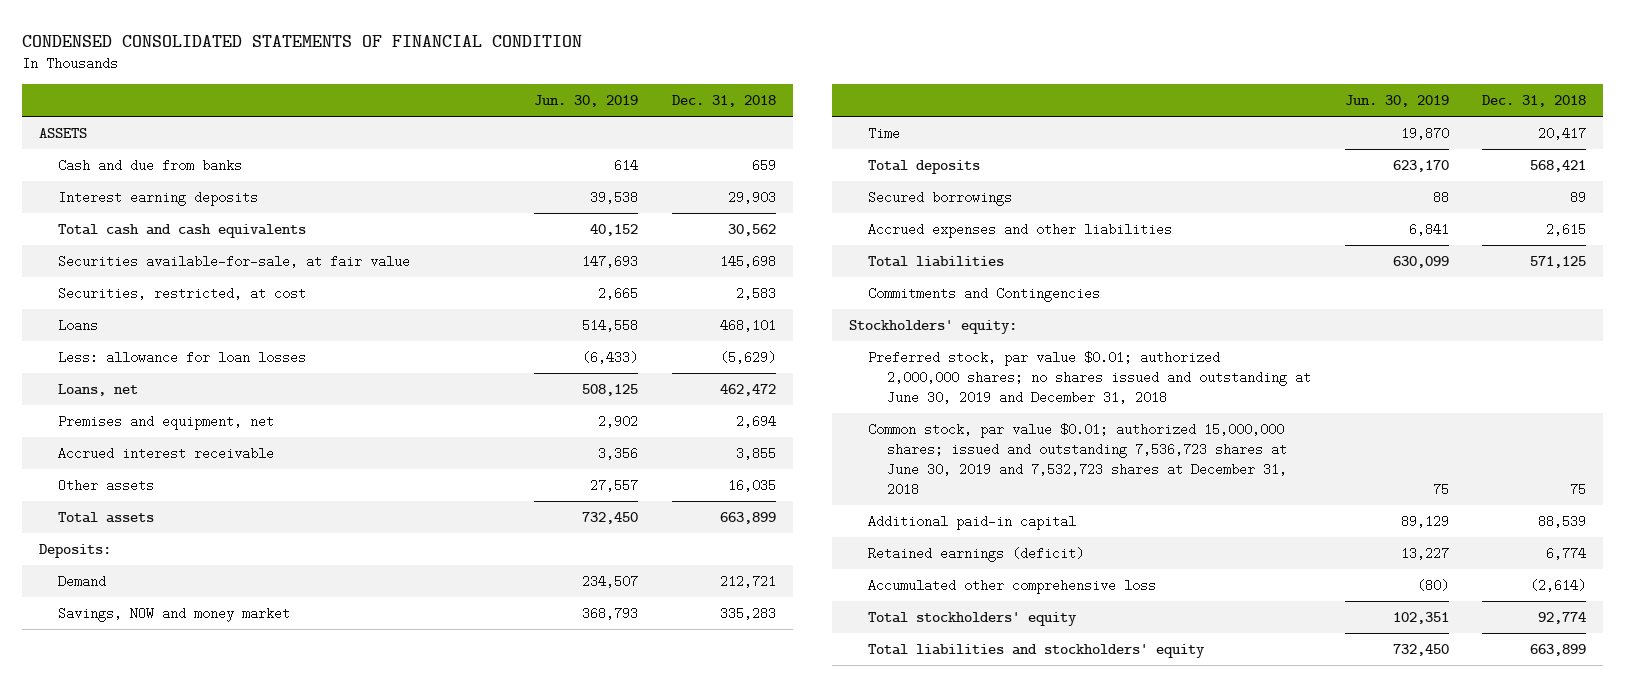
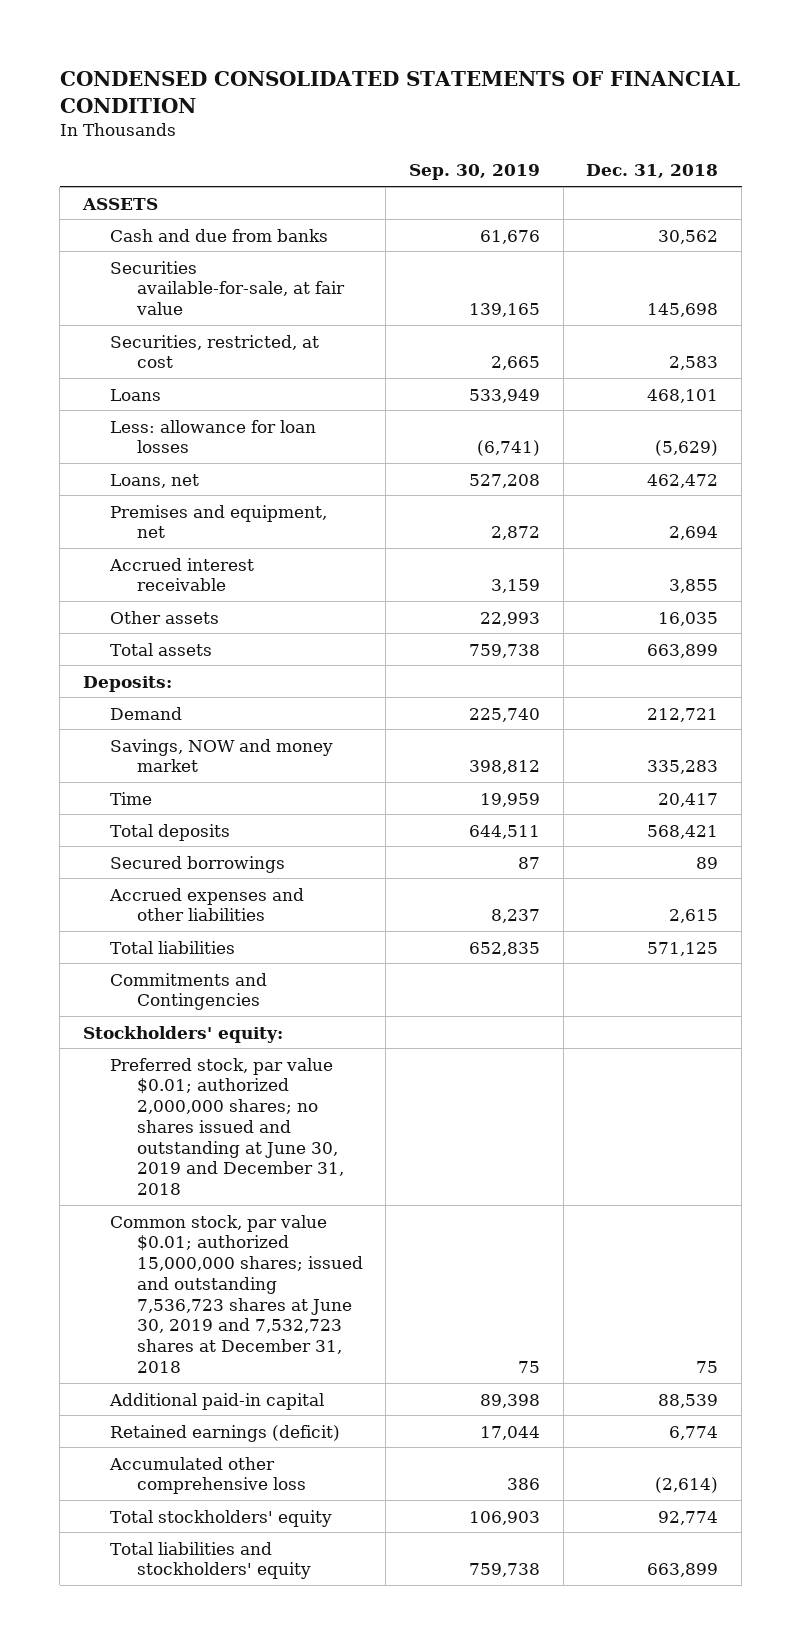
- | Jun. 30, 2019 | Dec. 31, 2018
+ | Sep. 30, 2019 | Dec. 31, 2018
- Cash and due from banks | 614 | 659
- Interest earning deposits | 39,538 | 29,903
- Total cash and cash equivalents | 40,152 | 30,562
+ Cash and due from banks | 61,676 | 30,562

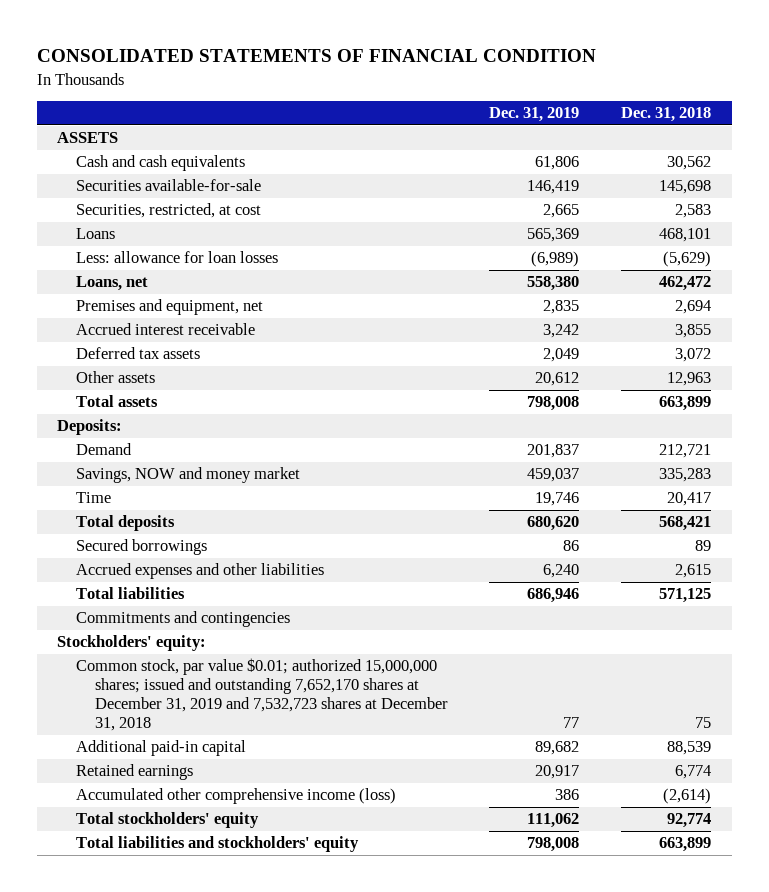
- CONDENSED CONSOLIDATED STATEMENTS OF FINANCIAL CONDITION
+ CONSOLIDATED STATEMENTS OF FINANCIAL CONDITION
- | Sep. 30, 2019 | Dec. 31, 2018
+ | Dec. 31, 2019 | Dec. 31, 2018
- Cash and due from banks | 61,676 | 30,562
- Securities available-for-sale, at fair value | 139,165 | 145,698
+ Cash and cash equivalents | 61,806 | 30,562
+ Securities available-for-sale | 146,419 | 145,698
- Other assets | 22,993 | 16,035
+ Deferred tax assets | 2,049 | 3,072
+ Other assets | 20,612 | 12,963
- Commitments and Contingencies
+ Commitments and contingencies
- Preferred stock, par value $0.01; authorized 2,000,000 shares; no shares issued and outstanding at June 30, 2019 and December 31, 2018
- Common stock, par value $0.01; authorized 15,000,000 shares; issued and outstanding 7,536,723 shares at June 30, 2019 and 7,532,723 shares at December 31, 2018 | 75 | 75
+ Common stock, par value $0.01; authorized 15,000,000 shares; issued and outstanding 7,652,170 shares at December 31, 2019 and 7,532,723 shares at December 31, 2018 | 77 | 75
- Retained earnings (deficit) | 17,044 | 6,774
- Accumulated other comprehensive loss | 386 | (2,614)
+ Retained earnings | 20,917 | 6,774
+ Accumulated other comprehensive income (loss) | 386 | (2,614)

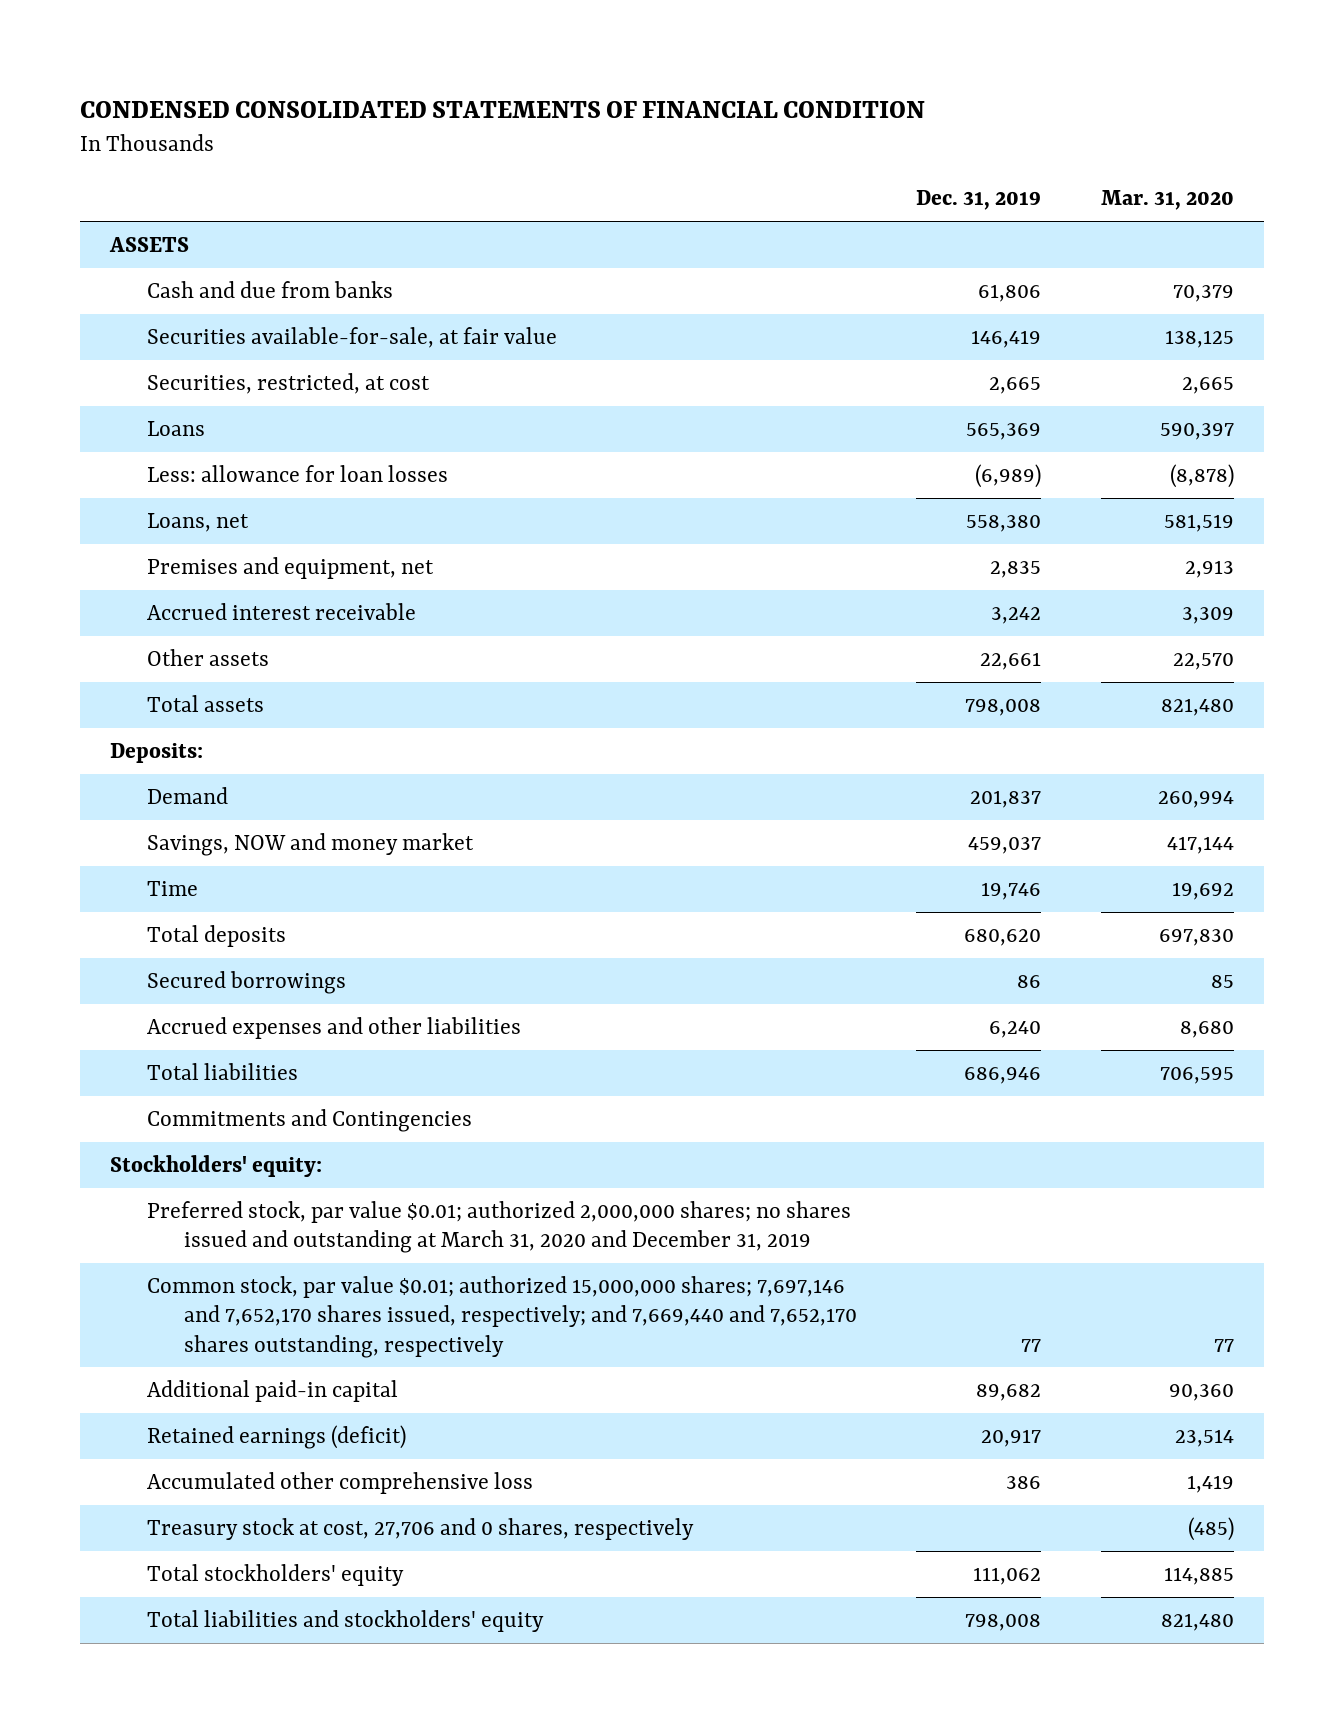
- CONSOLIDATED STATEMENTS OF FINANCIAL CONDITION
+ CONDENSED CONSOLIDATED STATEMENTS OF FINANCIAL CONDITION
- | Dec. 31, 2019 | Dec. 31, 2018
+ | Dec. 31, 2019 | Mar. 31, 2020
- Cash and cash equivalents | 61,806 | 30,562
- Securities available-for-sale | 146,419 | 145,698
+ Cash and due from banks | 61,806 | 70,379
+ Securities available-for-sale, at fair value | 146,419 | 138,125
- Deferred tax assets | 2,049 | 3,072
- Other assets | 20,612 | 12,963
+ Other assets | 22,661 | 22,570
- Commitments and contingencies
+ Commitments and Contingencies
- Common stock, par value $0.01; authorized 15,000,000 shares; issued and outstanding 7,652,170 shares at December 31, 2019 and 7,532,723 shares at December 31, 2018 | 77 | 75
+ Preferred stock, par value $0.01; authorized 2,000,000 shares; no shares issued and outstanding at March 31, 2020 and December 31, 2019
+ Common stock, par value $0.01; authorized 15,000,000 shares; 7,697,146 and 7,652,170 shares issued, respectively; and 7,669,440 and 7,652,170 shares outstanding, respectively | 77 | 77
- Retained earnings | 20,917 | 6,774
- Accumulated other comprehensive income (loss) | 386 | (2,614)
+ Retained earnings (deficit) | 20,917 | 23,514
+ Accumulated other comprehensive loss | 386 | 1,419
+ Treasury stock at cost, 27,706 and 0 shares, respectively | | (485)

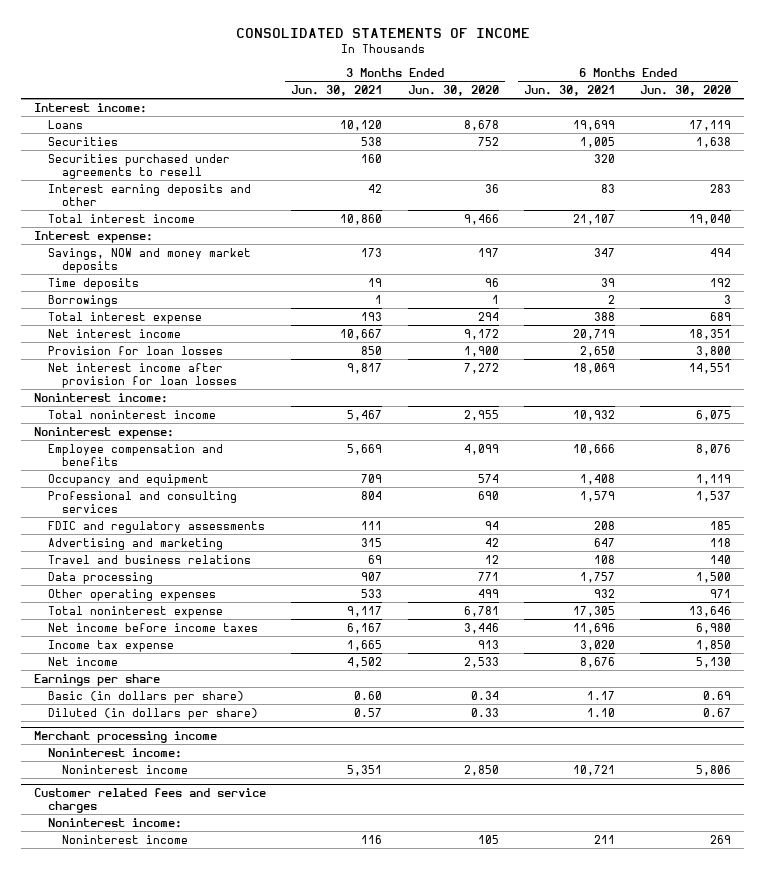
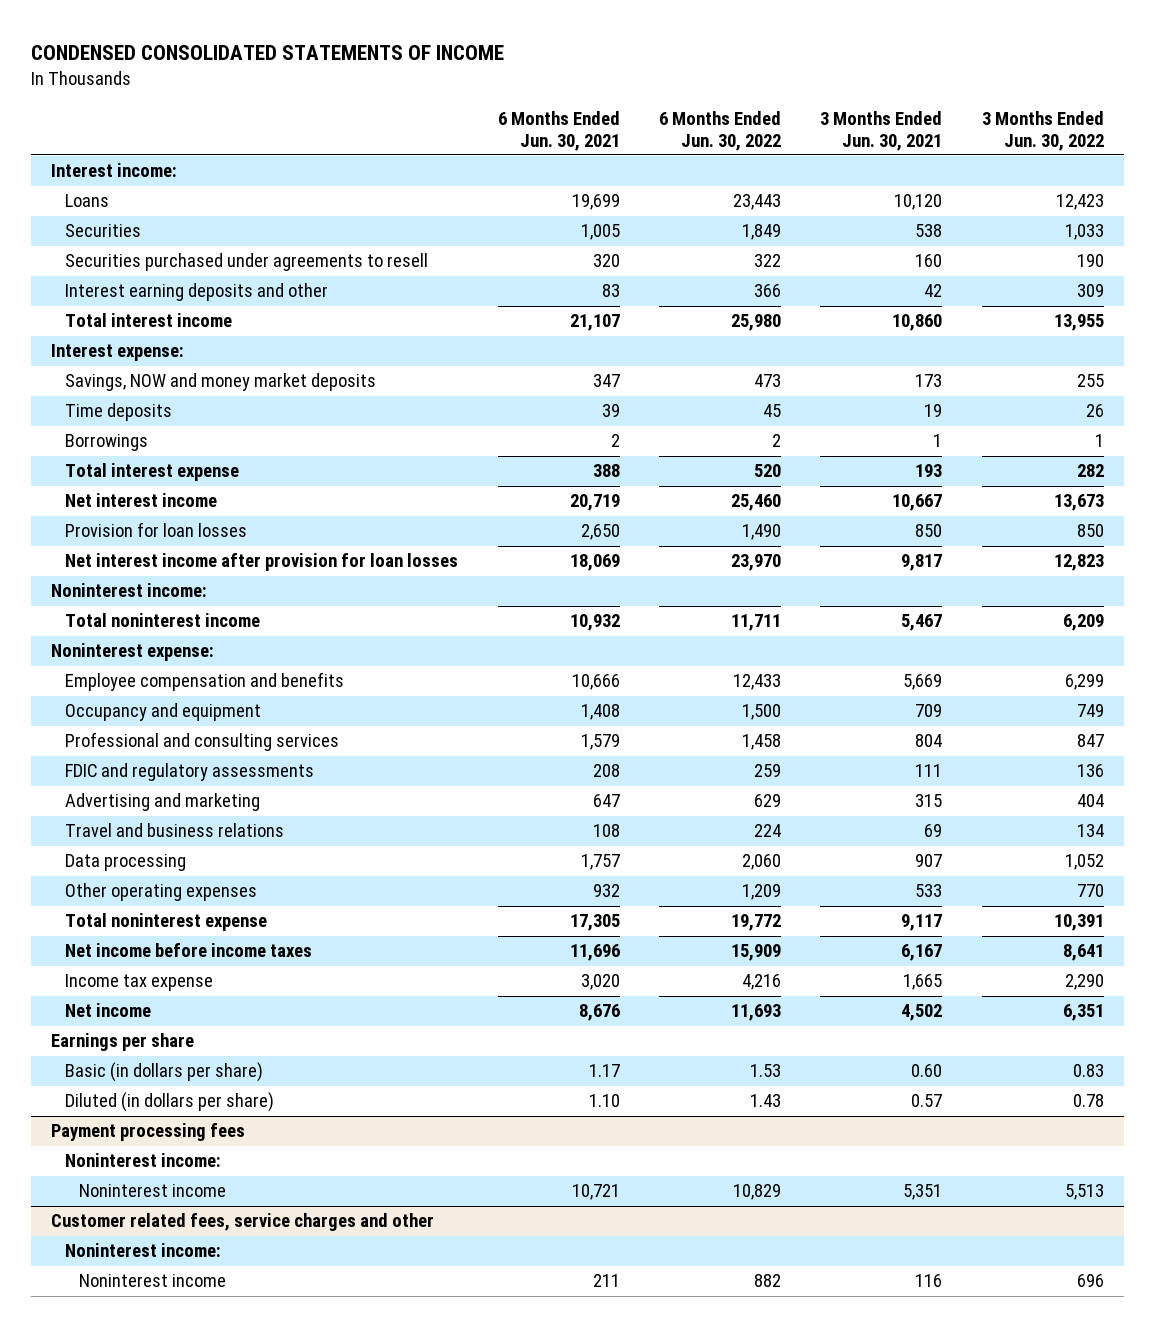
- CONSOLIDATED STATEMENTS OF INCOME
+ CONDENSED CONSOLIDATED STATEMENTS OF INCOME
- | 3 Months Ended Jun. 30, 2021 | 3 Months Ended Jun. 30, 2020 | 6 Months Ended Jun. 30, 2021 | 6 Months Ended Jun. 30, 2020
+ | 6 Months Ended Jun. 30, 2021 | 6 Months Ended Jun. 30, 2022 | 3 Months Ended Jun. 30, 2021 | 3 Months Ended Jun. 30, 2022
- Merchant processing income
+ Payment processing fees
- Customer related fees and service charges
+ Customer related fees, service charges and other

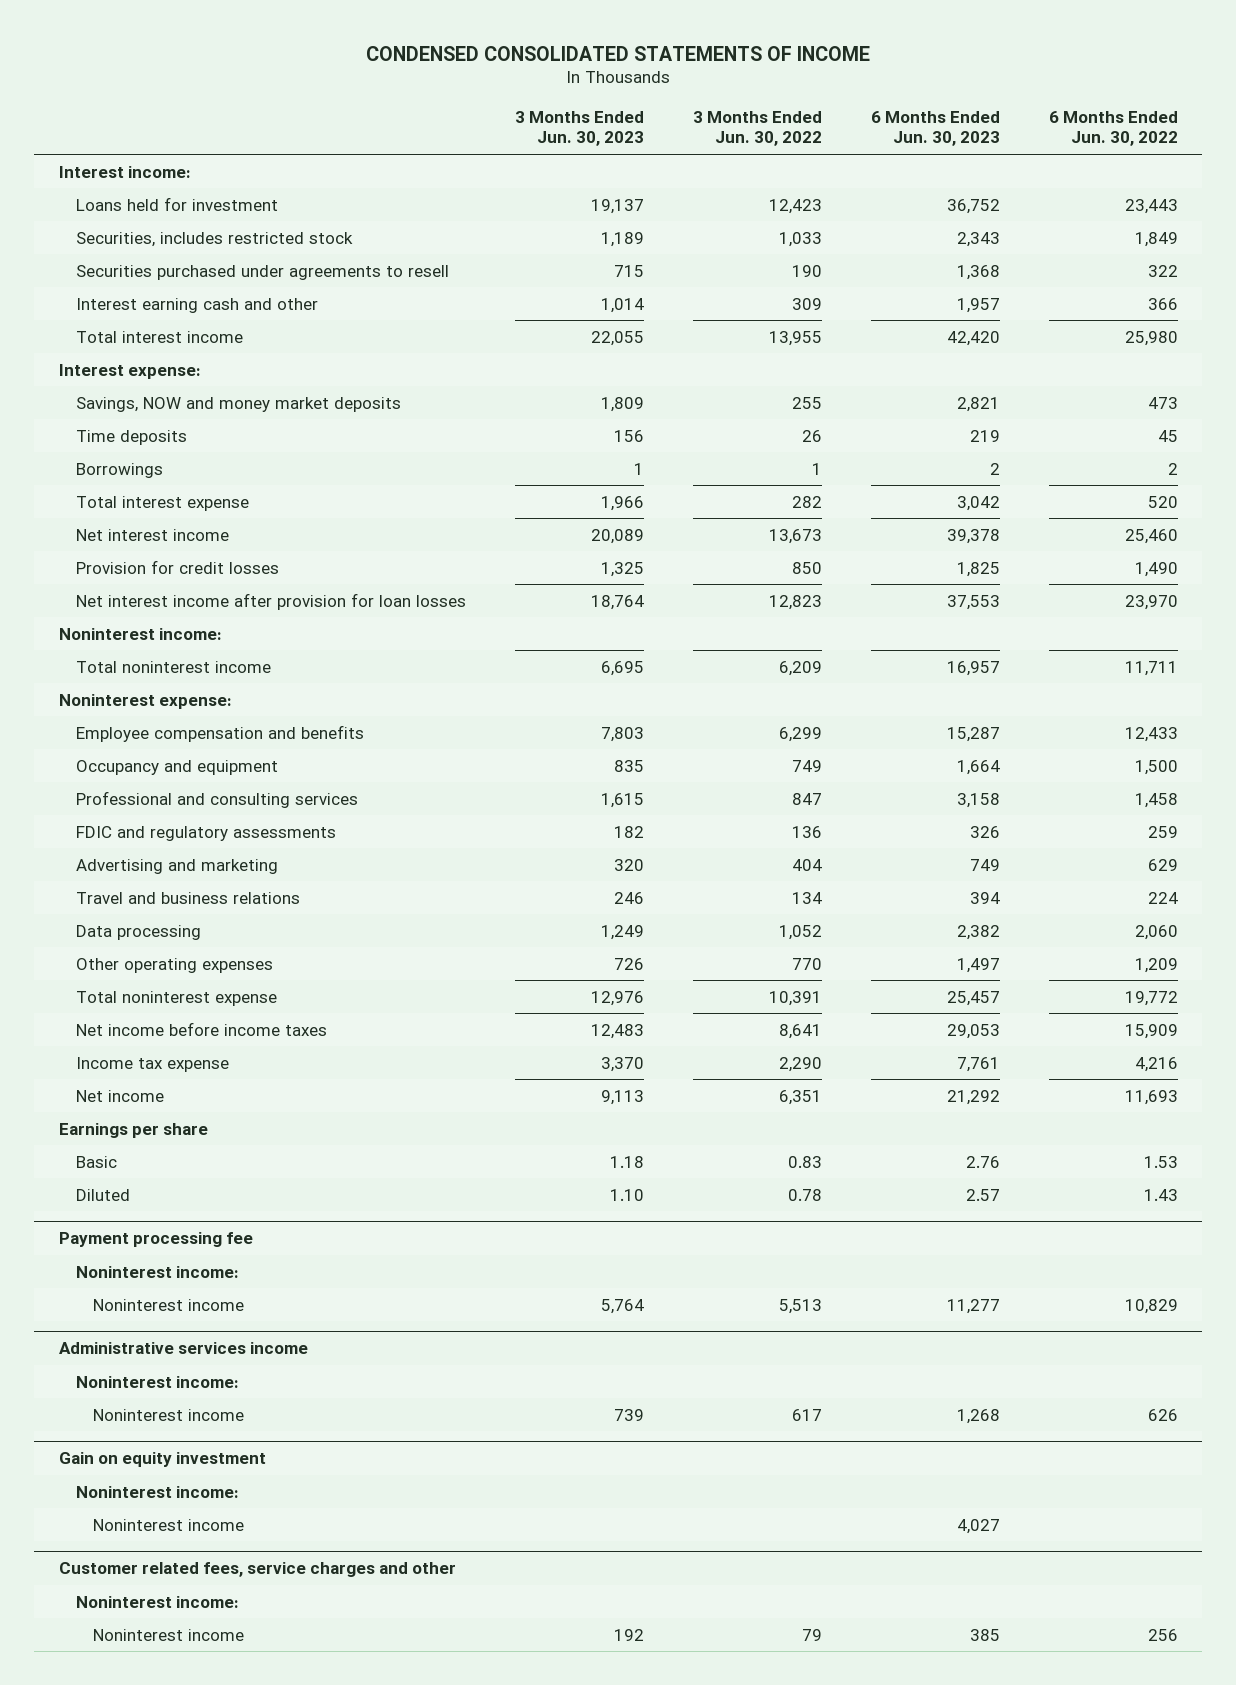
- | 6 Months Ended Jun. 30, 2021 | 6 Months Ended Jun. 30, 2022 | 3 Months Ended Jun. 30, 2021 | 3 Months Ended Jun. 30, 2022
+ | 3 Months Ended Jun. 30, 2023 | 3 Months Ended Jun. 30, 2022 | 6 Months Ended Jun. 30, 2023 | 6 Months Ended Jun. 30, 2022
- Loans | 19,699 | 23,443 | 10,120 | 12,423
- Securities | 1,005 | 1,849 | 538 | 1,033
+ Loans held for investment | 19,137 | 12,423 | 36,752 | 23,443
+ Securities, includes restricted stock | 1,189 | 1,033 | 2,343 | 1,849
- Interest earning deposits and other | 83 | 366 | 42 | 309
+ Interest earning cash and other | 1,014 | 309 | 1,957 | 366
- Provision for loan losses | 2,650 | 1,490 | 850 | 850
+ Provision for credit losses | 1,325 | 850 | 1,825 | 1,490
- Basic (in dollars per share) | 1.17 | 1.53 | 0.60 | 0.83
- Diluted (in dollars per share) | 1.10 | 1.43 | 0.57 | 0.78
- Payment processing fees
+ Basic | 1.18 | 0.83 | 2.76 | 1.53
+ Diluted | 1.10 | 0.78 | 2.57 | 1.43
+ Payment processing fee
+ Administrative services income
+ Noninterest income:
+ Noninterest income | 739 | 617 | 1,268 | 626
+ Gain on equity investment
+ Noninterest income:
+ Noninterest income | | | 4,027 |
@ Customer related fees, service charges and other
- Noninterest income | 211 | 882 | 116 | 696
+ Noninterest income | 192 | 79 | 385 | 256

